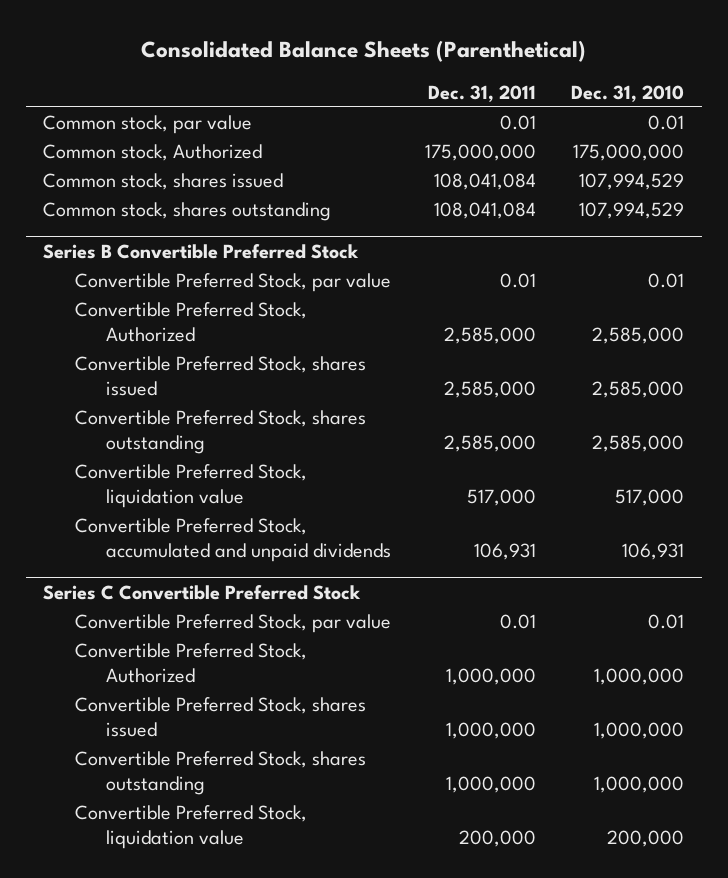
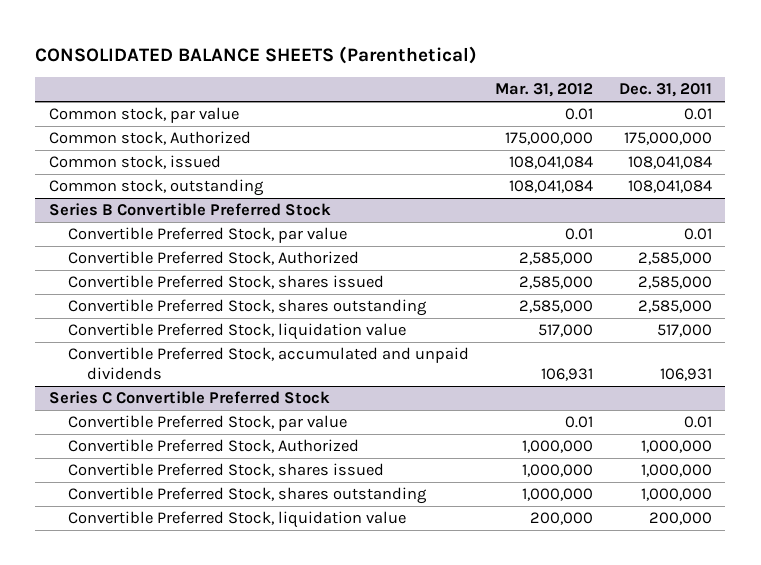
- Consolidated Balance Sheets (Parenthetical)
+ CONSOLIDATED BALANCE SHEETS (Parenthetical)
- | Dec. 31, 2011 | Dec. 31, 2010
+ | Mar. 31, 2012 | Dec. 31, 2011
- Common stock, shares issued | 108,041,084 | 107,994,529
- Common stock, shares outstanding | 108,041,084 | 107,994,529
+ Common stock, issued | 108,041,084 | 108,041,084
+ Common stock, outstanding | 108,041,084 | 108,041,084

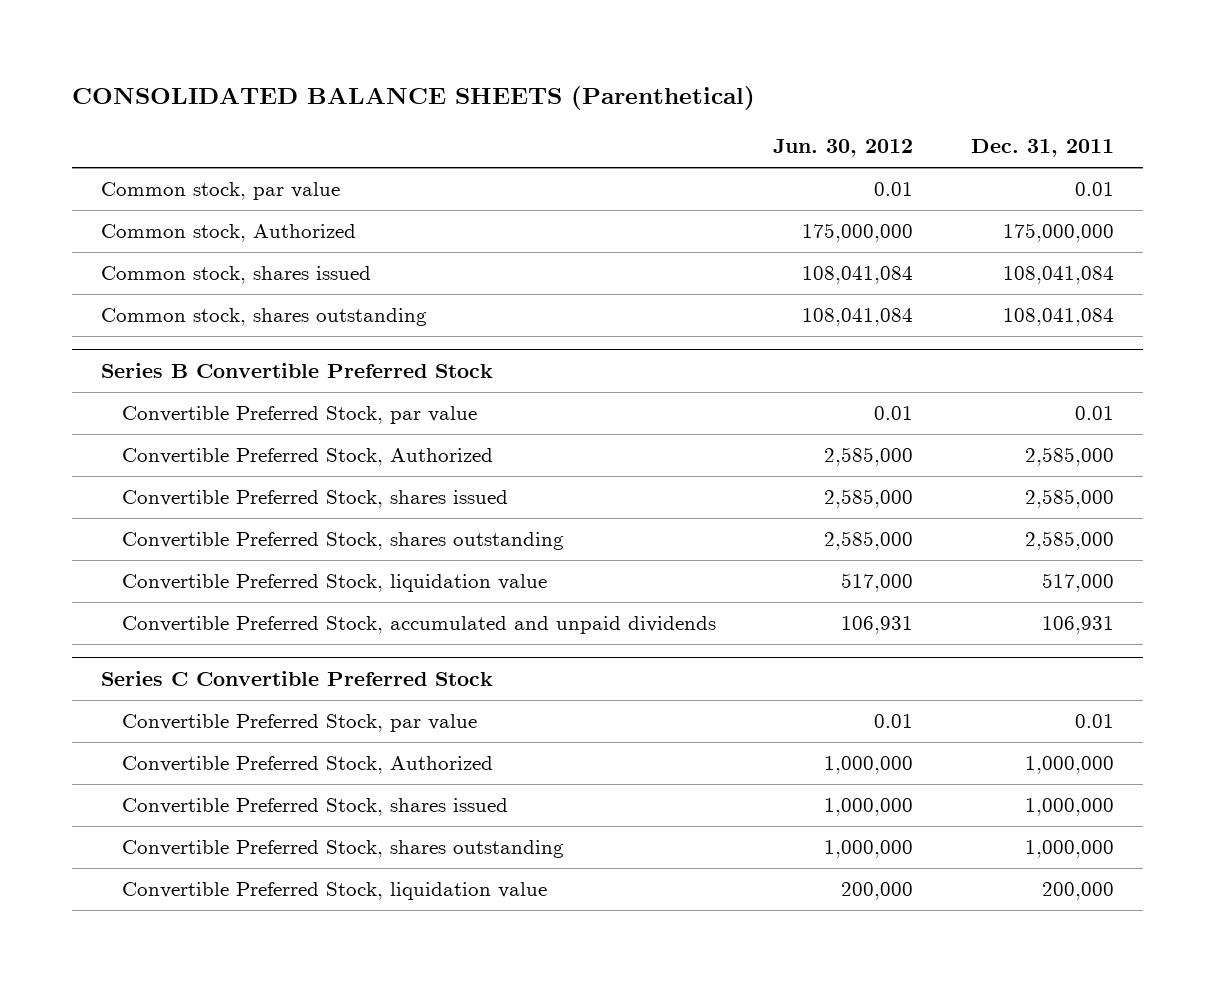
- | Mar. 31, 2012 | Dec. 31, 2011
+ | Jun. 30, 2012 | Dec. 31, 2011
- Common stock, issued | 108,041,084 | 108,041,084
- Common stock, outstanding | 108,041,084 | 108,041,084
+ Common stock, shares issued | 108,041,084 | 108,041,084
+ Common stock, shares outstanding | 108,041,084 | 108,041,084

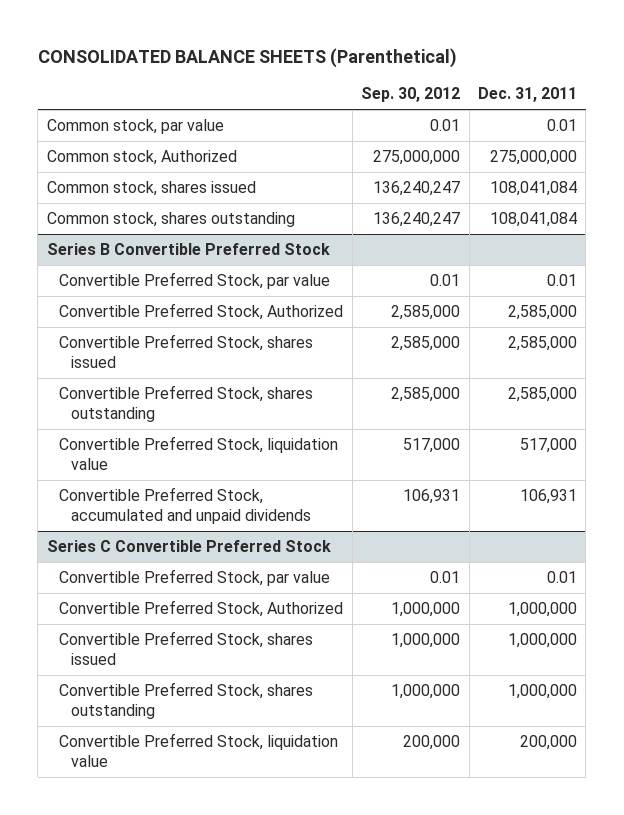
- | Jun. 30, 2012 | Dec. 31, 2011
+ | Sep. 30, 2012 | Dec. 31, 2011
- Common stock, Authorized | 175,000,000 | 175,000,000
+ Common stock, Authorized | 275,000,000 | 275,000,000

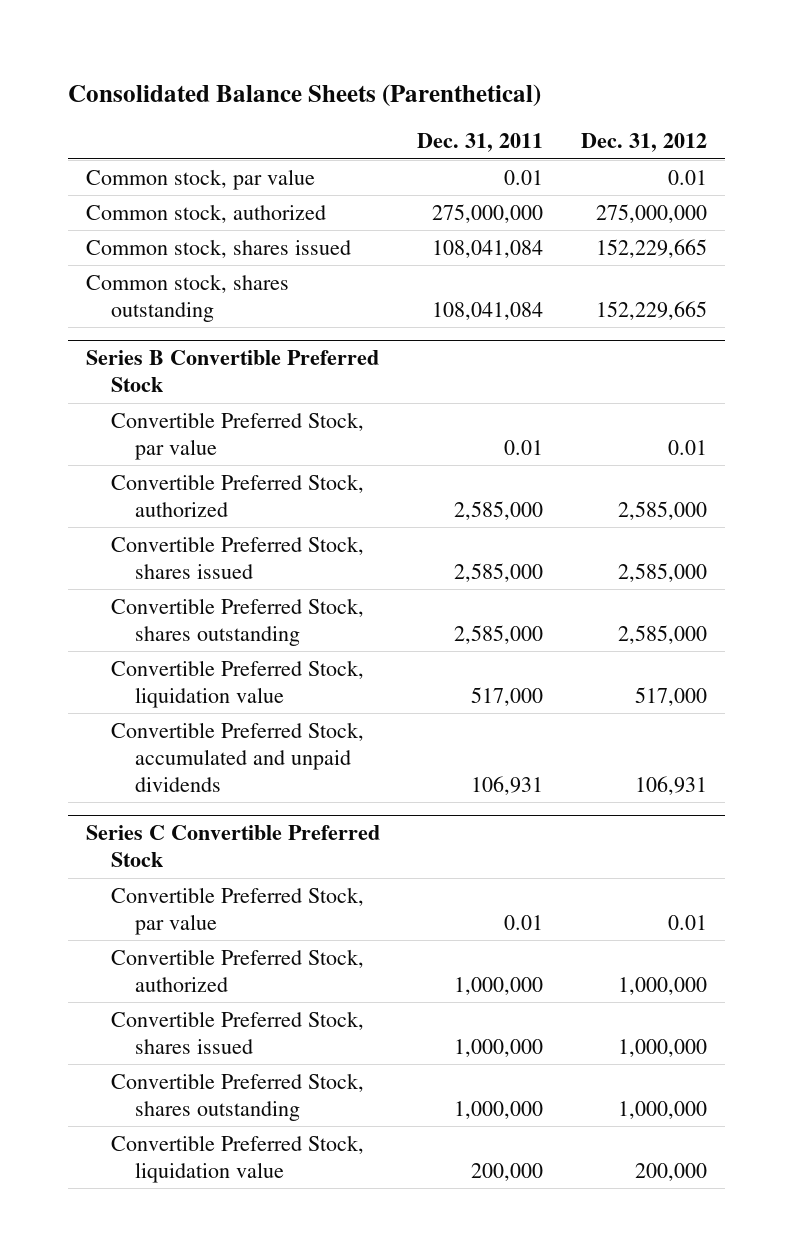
- CONSOLIDATED BALANCE SHEETS (Parenthetical)
+ Consolidated Balance Sheets (Parenthetical)
- | Sep. 30, 2012 | Dec. 31, 2011
+ | Dec. 31, 2011 | Dec. 31, 2012
- Common stock, Authorized | 275,000,000 | 275,000,000
+ Common stock, authorized | 275,000,000 | 275,000,000
@ Series B Convertible Preferred Stock
- Convertible Preferred Stock, Authorized | 2,585,000 | 2,585,000
+ Convertible Preferred Stock, authorized | 2,585,000 | 2,585,000
@ Series C Convertible Preferred Stock
- Convertible Preferred Stock, Authorized | 1,000,000 | 1,000,000
+ Convertible Preferred Stock, authorized | 1,000,000 | 1,000,000

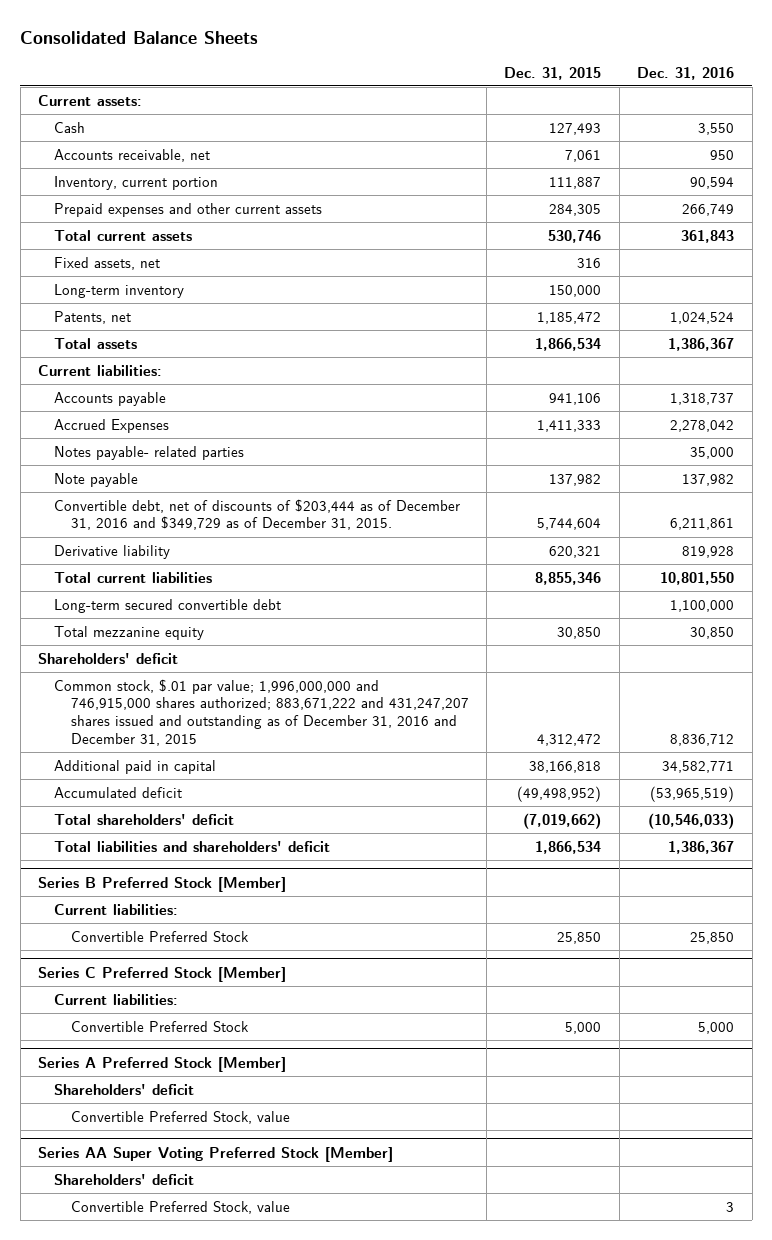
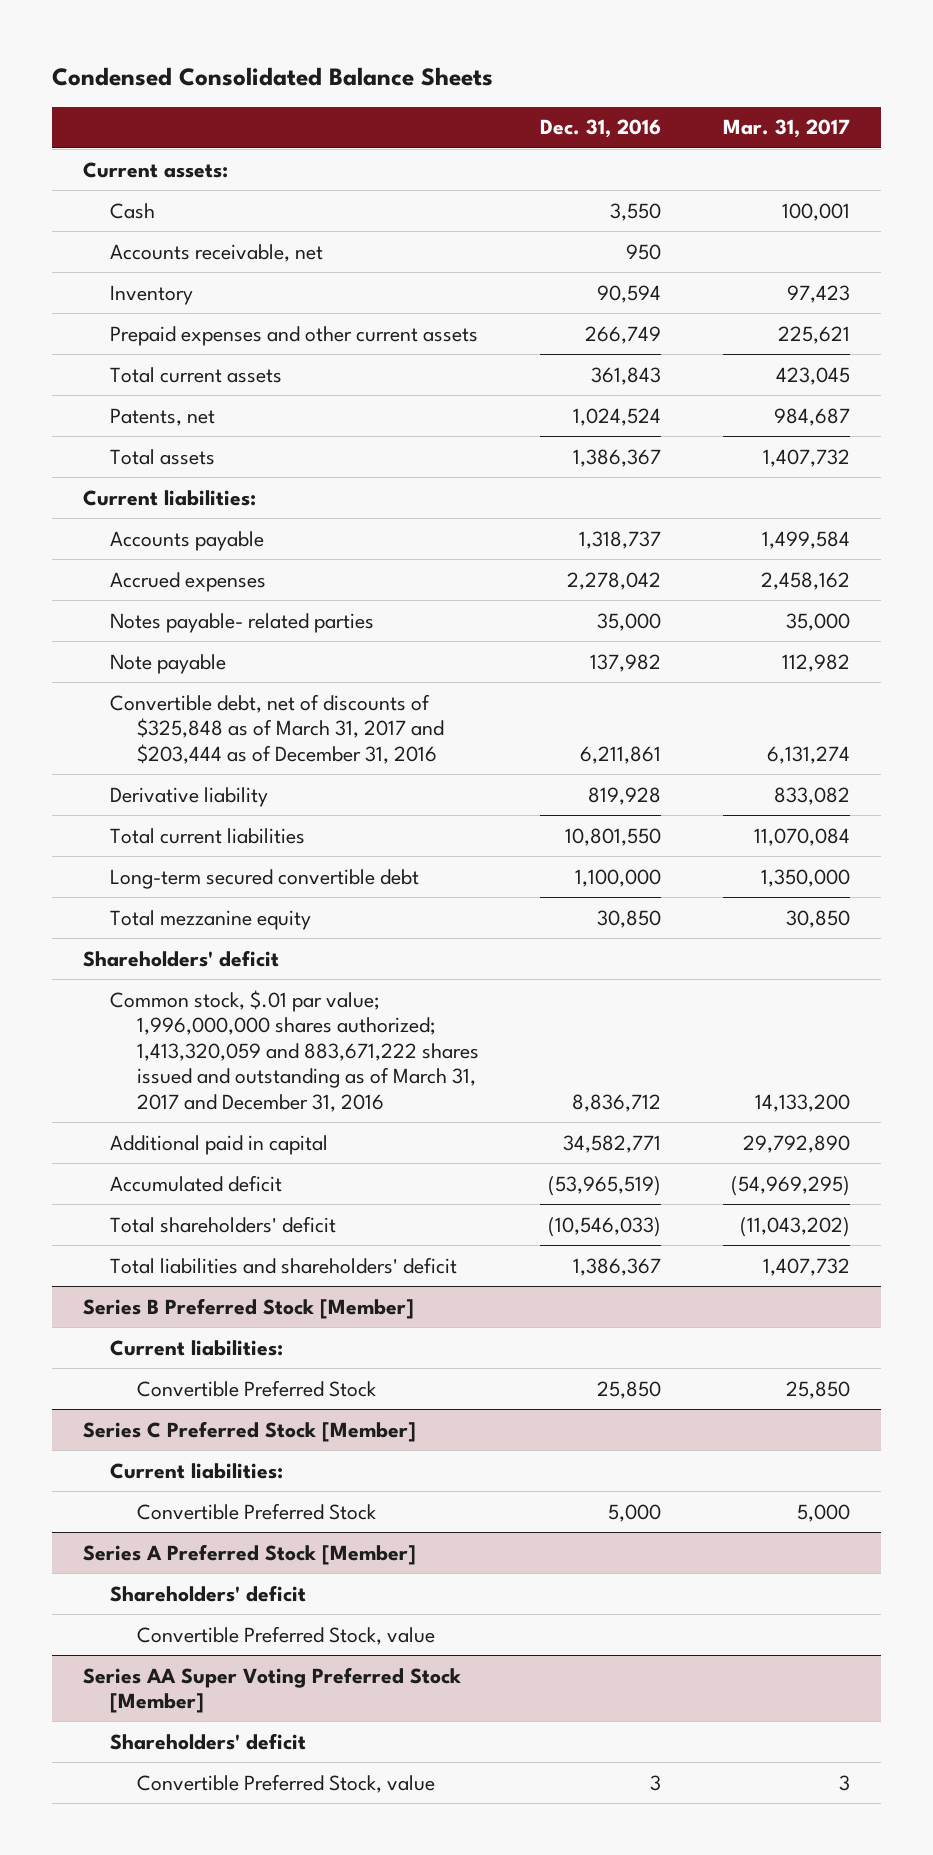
- Consolidated Balance Sheets
+ Condensed Consolidated Balance Sheets
- | Dec. 31, 2015 | Dec. 31, 2016
+ | Dec. 31, 2016 | Mar. 31, 2017
- Inventory, current portion | 111,887 | 90,594
+ Inventory | 90,594 | 97,423
- Fixed assets, net | 316 |
- Long-term inventory | 150,000 |
- Accrued Expenses | 1,411,333 | 2,278,042
+ Accrued expenses | 2,278,042 | 2,458,162
- Convertible debt, net of discounts of $203,444 as of December 31, 2016 and $349,729 as of December 31, 2015. | 5,744,604 | 6,211,861
+ Convertible debt, net of discounts of $325,848 as of March 31, 2017 and $203,444 as of December 31, 2016 | 6,211,861 | 6,131,274
- Common stock, $.01 par value; 1,996,000,000 and 746,915,000 shares authorized; 883,671,222 and 431,247,207 shares issued and outstanding as of December 31, 2016 and December 31, 2015 | 4,312,472 | 8,836,712
+ Common stock, $.01 par value; 1,996,000,000 shares authorized; 1,413,320,059 and 883,671,222 shares issued and outstanding as of March 31, 2017 and December 31, 2016 | 8,836,712 | 14,133,200

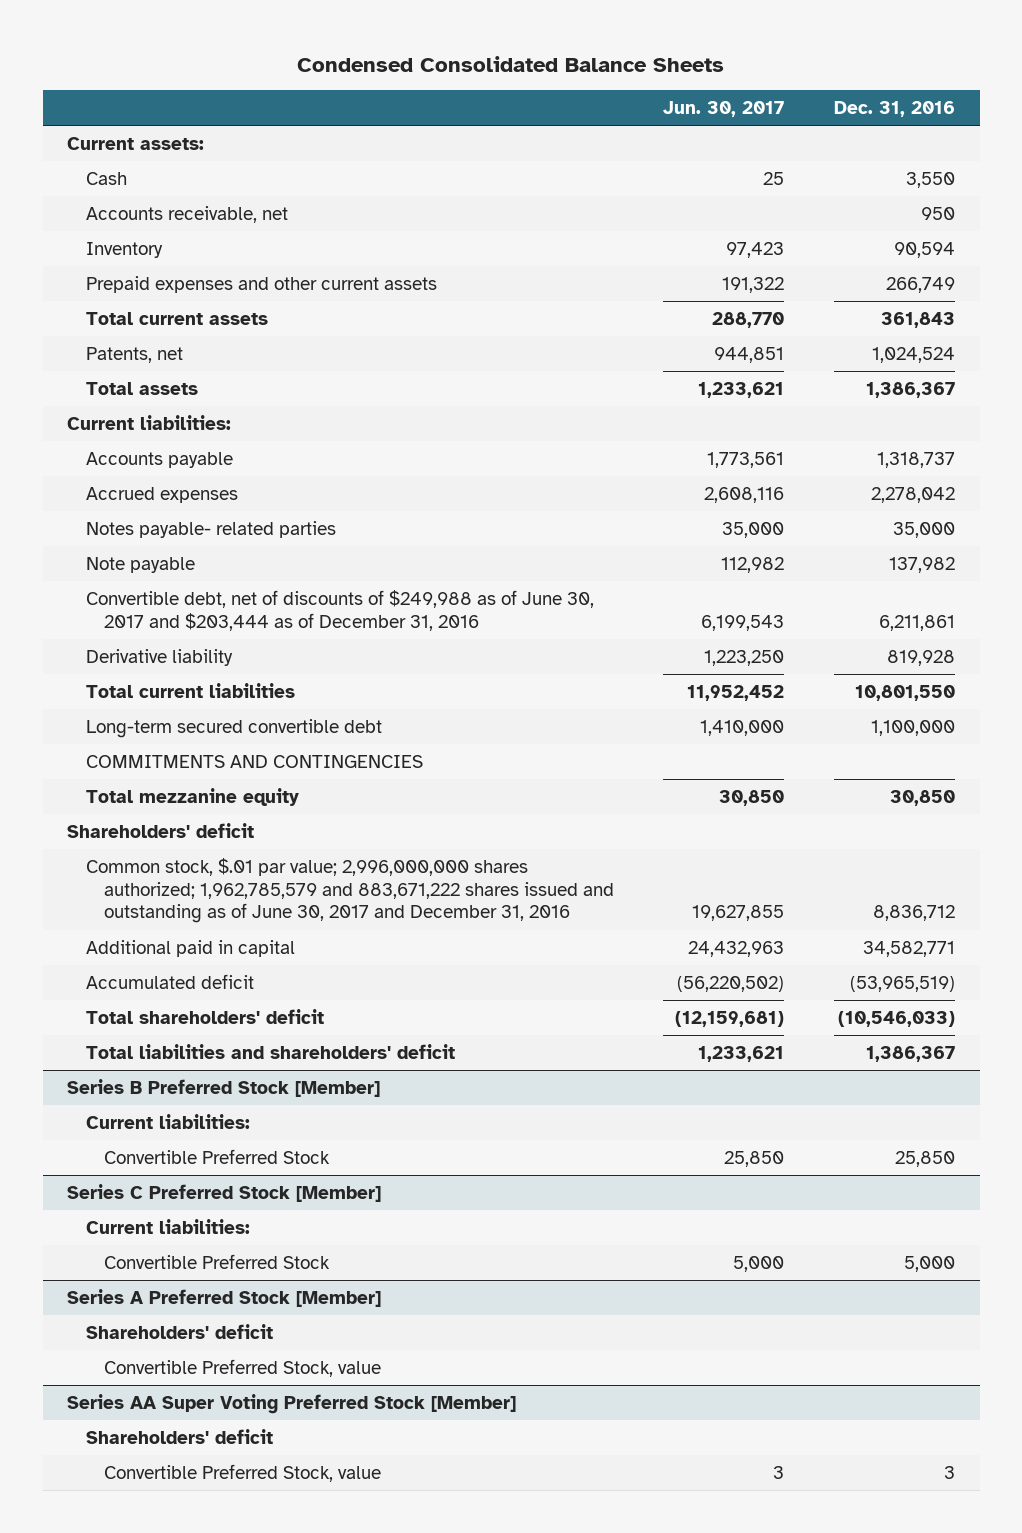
- | Dec. 31, 2016 | Mar. 31, 2017
+ | Jun. 30, 2017 | Dec. 31, 2016
- Convertible debt, net of discounts of $325,848 as of March 31, 2017 and $203,444 as of December 31, 2016 | 6,211,861 | 6,131,274
+ Convertible debt, net of discounts of $249,988 as of June 30, 2017 and $203,444 as of December 31, 2016 | 6,199,543 | 6,211,861
+ COMMITMENTS AND CONTINGENCIES
- Common stock, $.01 par value; 1,996,000,000 shares authorized; 1,413,320,059 and 883,671,222 shares issued and outstanding as of March 31, 2017 and December 31, 2016 | 8,836,712 | 14,133,200
+ Common stock, $.01 par value; 2,996,000,000 shares authorized; 1,962,785,579 and 883,671,222 shares issued and outstanding as of June 30, 2017 and December 31, 2016 | 19,627,855 | 8,836,712

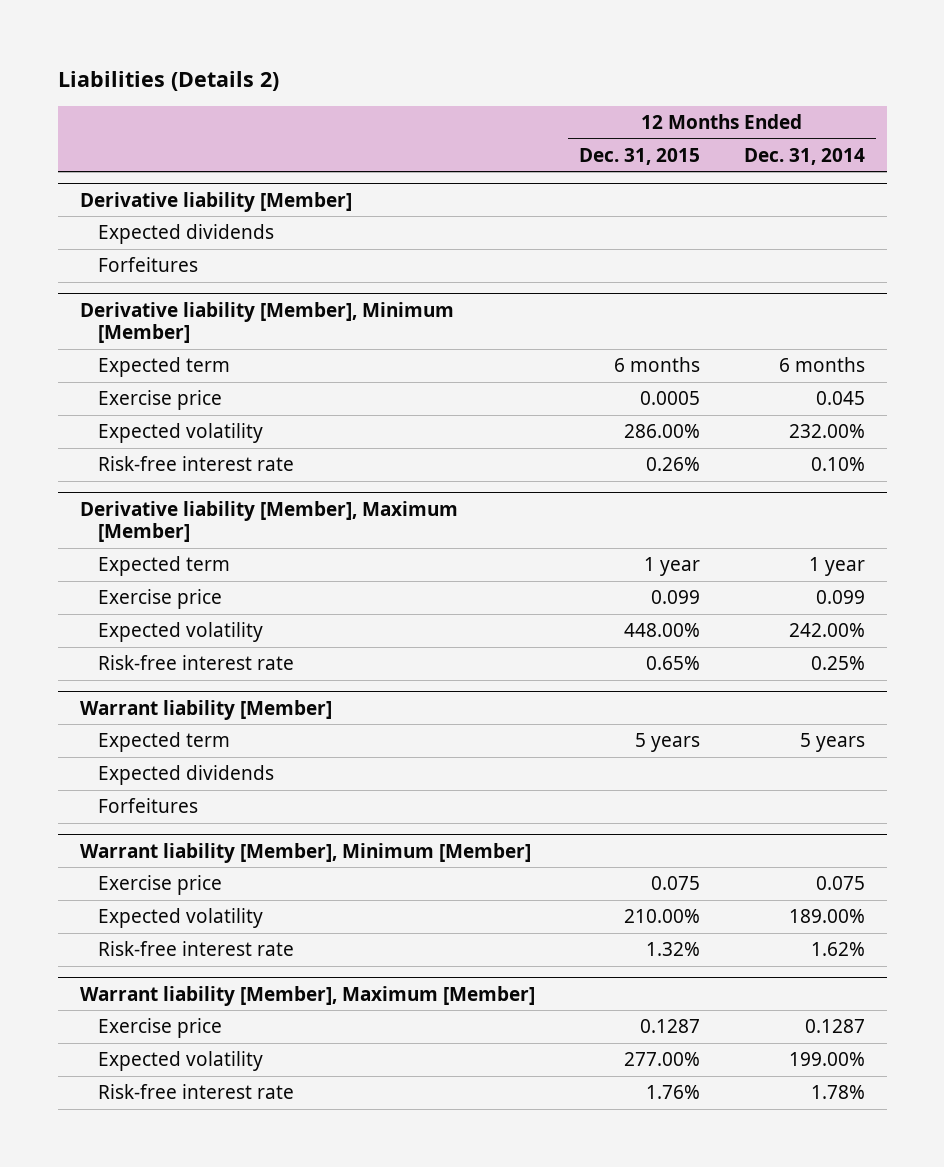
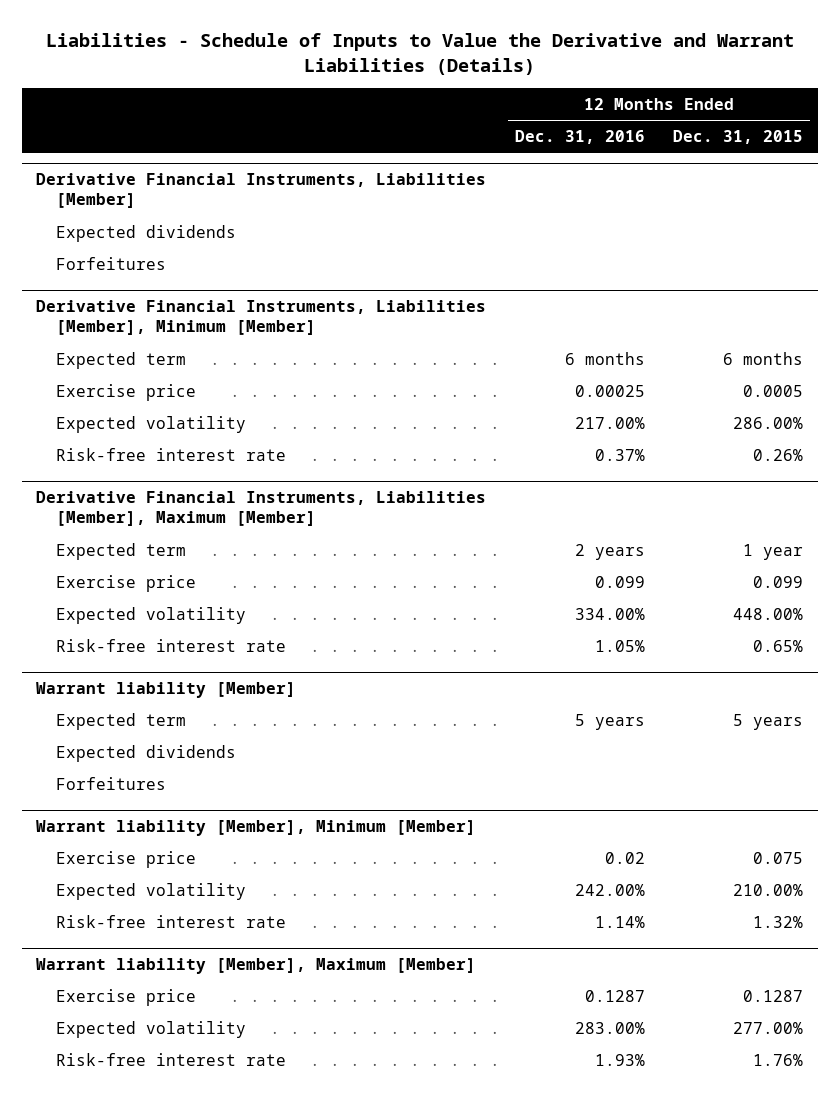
- Liabilities (Details 2)
+ Liabilities - Schedule of Inputs to Value the Derivative and Warrant Liabilities (Details)
- | 12 Months Ended Dec. 31, 2015 | 12 Months Ended Dec. 31, 2014
+ | 12 Months Ended Dec. 31, 2016 | 12 Months Ended Dec. 31, 2015
- Derivative liability [Member]
+ Derivative Financial Instruments, Liabilities [Member]
- Derivative liability [Member], Minimum [Member]
+ Derivative Financial Instruments, Liabilities [Member], Minimum [Member]
- Derivative liability [Member], Maximum [Member]
+ Derivative Financial Instruments, Liabilities [Member], Maximum [Member]

